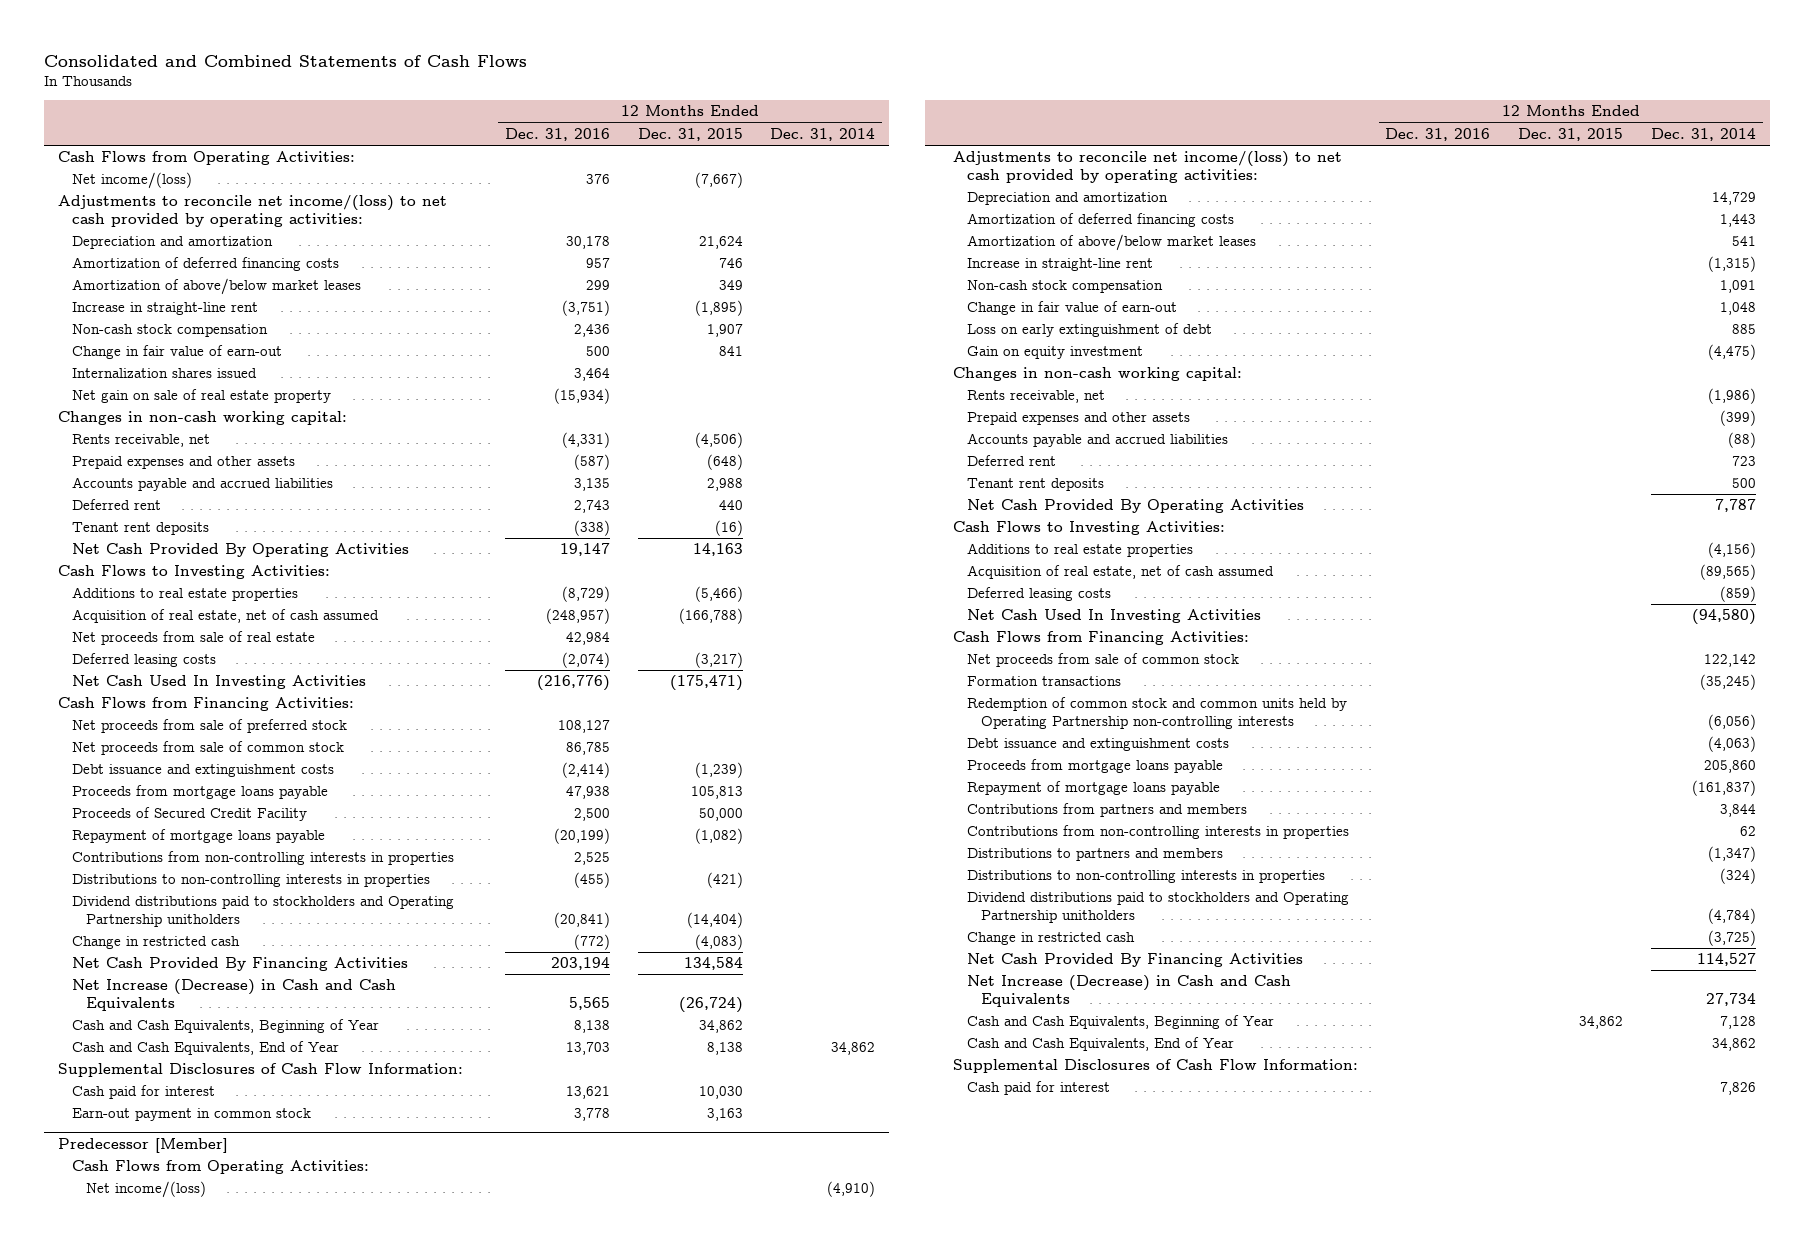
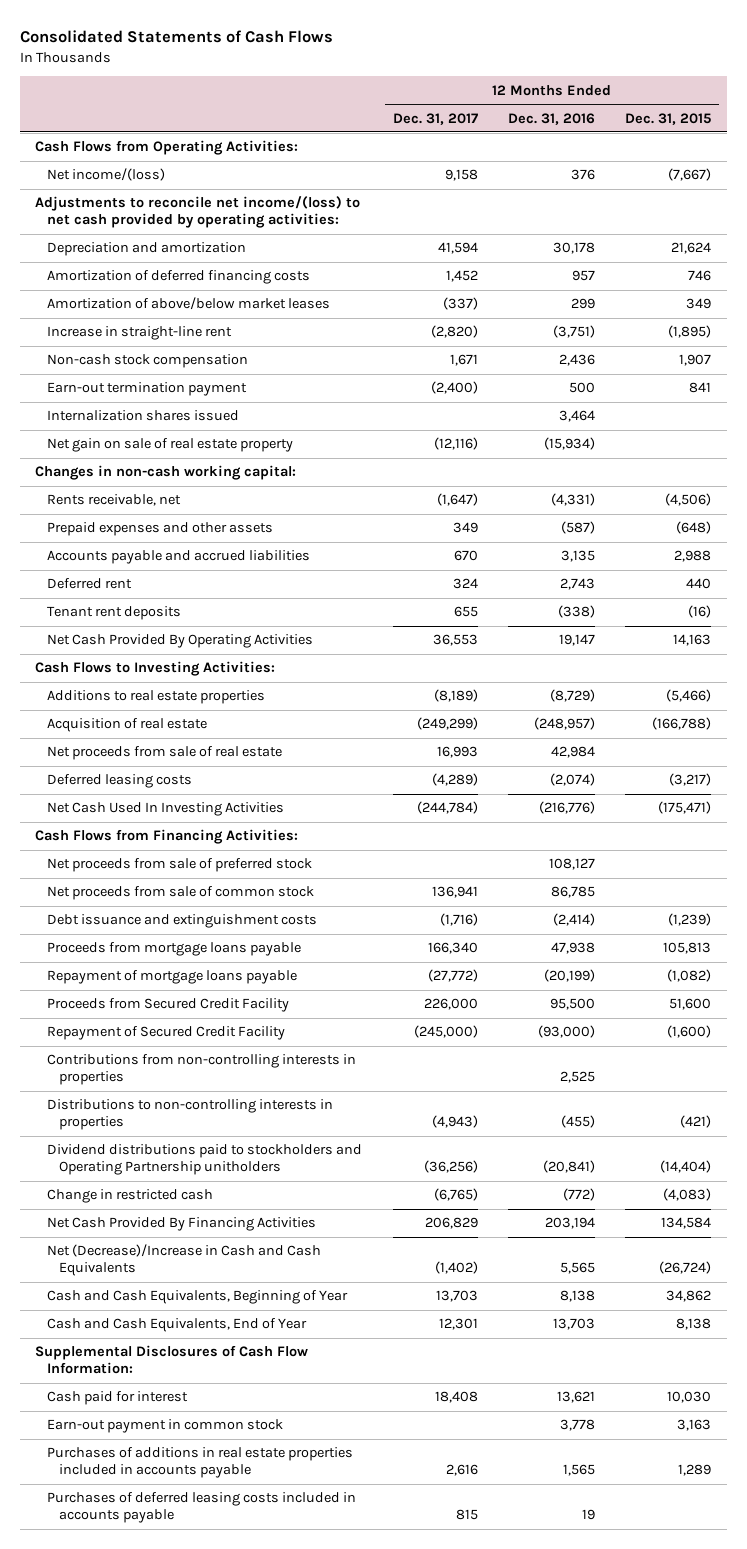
- Consolidated and Combined Statements of Cash Flows
+ Consolidated Statements of Cash Flows
- | 12 Months Ended Dec. 31, 2016 | 12 Months Ended Dec. 31, 2015 | 12 Months Ended Dec. 31, 2014
+ | 12 Months Ended Dec. 31, 2017 | 12 Months Ended Dec. 31, 2016 | 12 Months Ended Dec. 31, 2015
- Change in fair value of earn-out | 500 | 841 |
+ Earn-out termination payment | (2,400) | 500 | 841
- Acquisition of real estate, net of cash assumed | (248,957) | (166,788) |
+ Acquisition of real estate | (249,299) | (248,957) | (166,788)
- Proceeds of Secured Credit Facility | 2,500 | 50,000 |
+ Proceeds from Secured Credit Facility | 226,000 | 95,500 | 51,600
+ Repayment of Secured Credit Facility | (245,000) | (93,000) | (1,600)
- Net Increase (Decrease) in Cash and Cash Equivalents | 5,565 | (26,724) |
+ Net (Decrease)/Increase in Cash and Cash Equivalents | (1,402) | 5,565 | (26,724)
- Predecessor [Member]
- Cash Flows from Operating Activities:
- Net income/(loss) | | | (4,910)
- Adjustments to reconcile net income/(loss) to net cash provided by operating activities:
- Depreciation and amortization | | | 14,729
- Amortization of deferred financing costs | | | 1,443
- Amortization of above/below market leases | | | 541
- Increase in straight-line rent | | | (1,315)
- Non-cash stock compensation | | | 1,091
- Change in fair value of earn-out | | | 1,048
- Loss on early extinguishment of debt | | | 885
- Gain on equity investment | | | (4,475)
- Changes in non-cash working capital:
- Rents receivable, net | | | (1,986)
- Prepaid expenses and other assets | | | (399)
- Accounts payable and accrued liabilities | | | (88)
- Deferred rent | | | 723
- Tenant rent deposits | | | 500
- Net Cash Provided By Operating Activities | | | 7,787
- Cash Flows to Investing Activities:
- Additions to real estate properties | | | (4,156)
- Acquisition of real estate, net of cash assumed | | | (89,565)
- Deferred leasing costs | | | (859)
- Net Cash Used In Investing Activities | | | (94,580)
- Cash Flows from Financing Activities:
- Net proceeds from sale of common stock | | | 122,142
- Formation transactions | | | (35,245)
- Redemption of common stock and common units held by Operating Partnership non-controlling interests | | | (6,056)
- Debt issuance and extinguishment costs | | | (4,063)
- Proceeds from mortgage loans payable | | | 205,860
- Repayment of mortgage loans payable | | | (161,837)
- Contributions from partners and members | | | 3,844
- Contributions from non-controlling interests in properties | | | 62
- Distributions to partners and members | | | (1,347)
- Distributions to non-controlling interests in properties | | | (324)
- Dividend distributions paid to stockholders and Operating Partnership unitholders | | | (4,784)
- Change in restricted cash | | | (3,725)
- Net Cash Provided By Financing Activities | | | 114,527
- Net Increase (Decrease) in Cash and Cash Equivalents | | | 27,734
- Cash and Cash Equivalents, Beginning of Year | | 34,862 | 7,128
- Cash and Cash Equivalents, End of Year | | | 34,862
- Supplemental Disclosures of Cash Flow Information:
- Cash paid for interest | | | 7,826
+ Purchases of additions in real estate properties included in accounts payable | 2,616 | 1,565 | 1,289
+ Purchases of deferred leasing costs included in accounts payable | 815 | 19 |

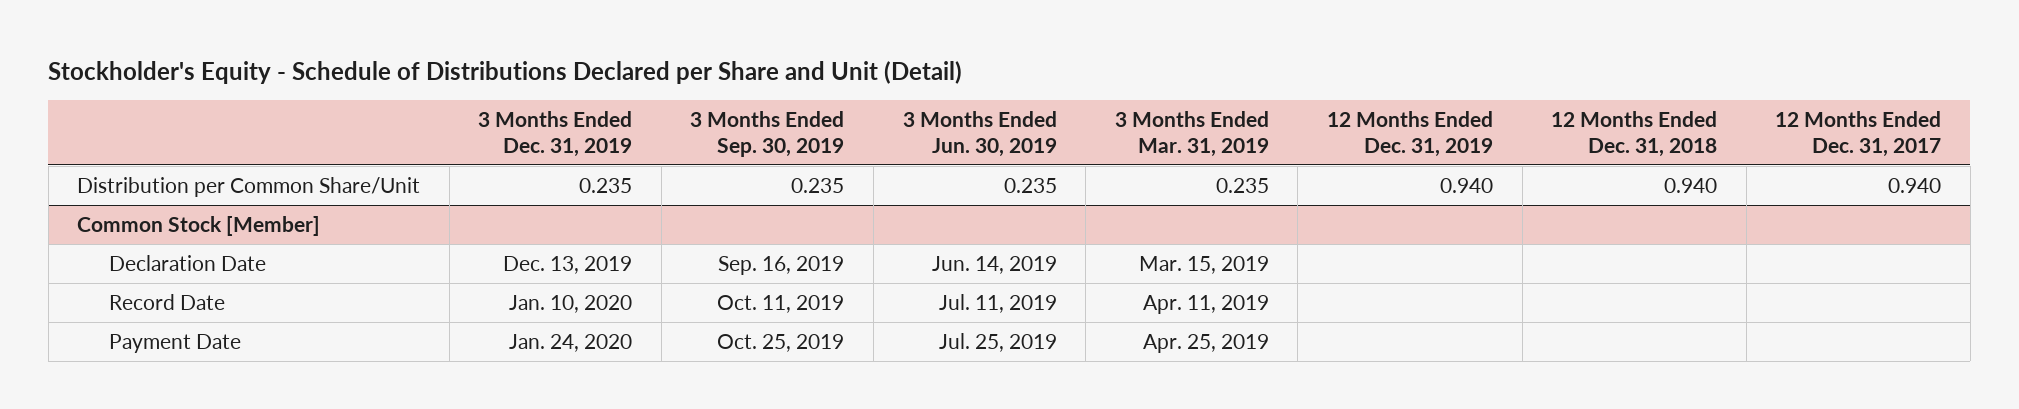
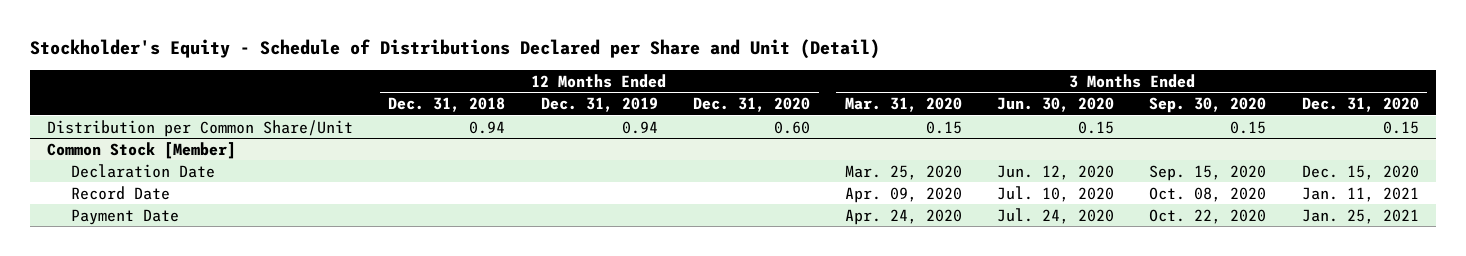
- | 3 Months Ended Dec. 31, 2019 | 3 Months Ended Sep. 30, 2019 | 3 Months Ended Jun. 30, 2019 | 3 Months Ended Mar. 31, 2019 | 12 Months Ended Dec. 31, 2019 | 12 Months Ended Dec. 31, 2018 | 12 Months Ended Dec. 31, 2017
+ | 12 Months Ended Dec. 31, 2018 | 12 Months Ended Dec. 31, 2019 | 12 Months Ended Dec. 31, 2020 | 3 Months Ended Mar. 31, 2020 | 3 Months Ended Jun. 30, 2020 | 3 Months Ended Sep. 30, 2020 | 3 Months Ended Dec. 31, 2020
- Distribution per Common Share/Unit | 0.235 | 0.235 | 0.235 | 0.235 | 0.940 | 0.940 | 0.940
+ Distribution per Common Share/Unit | 0.94 | 0.94 | 0.60 | 0.15 | 0.15 | 0.15 | 0.15

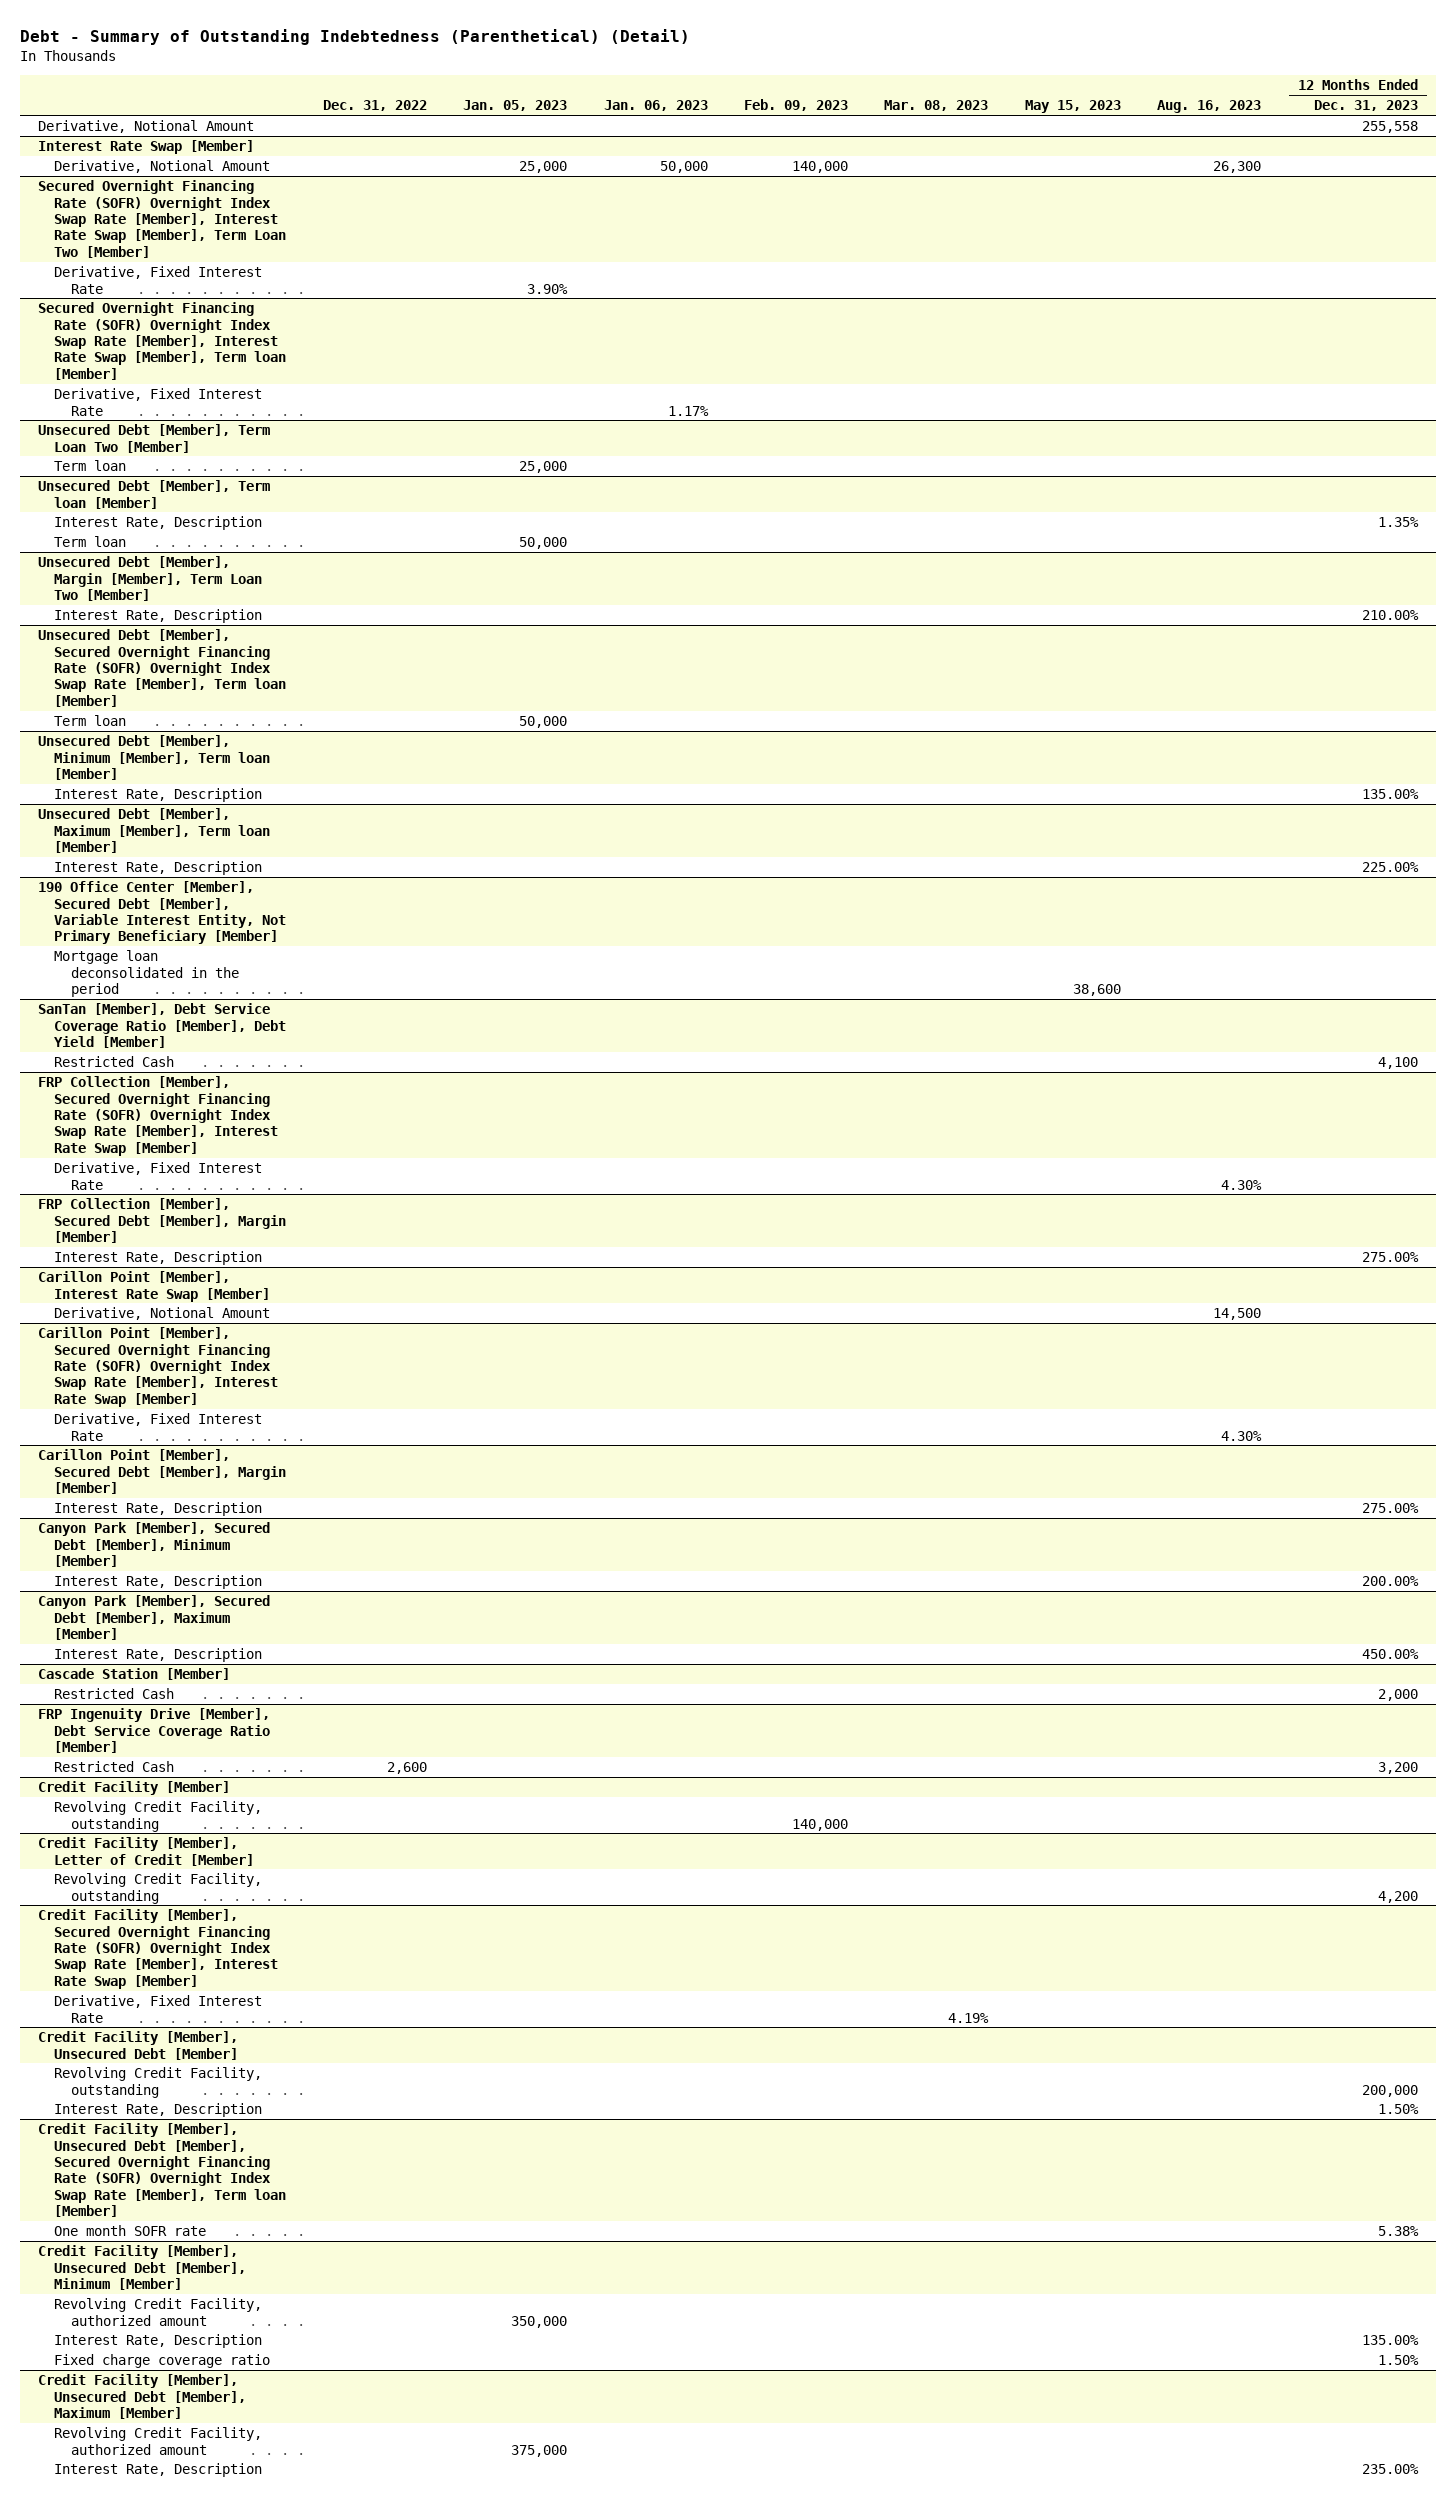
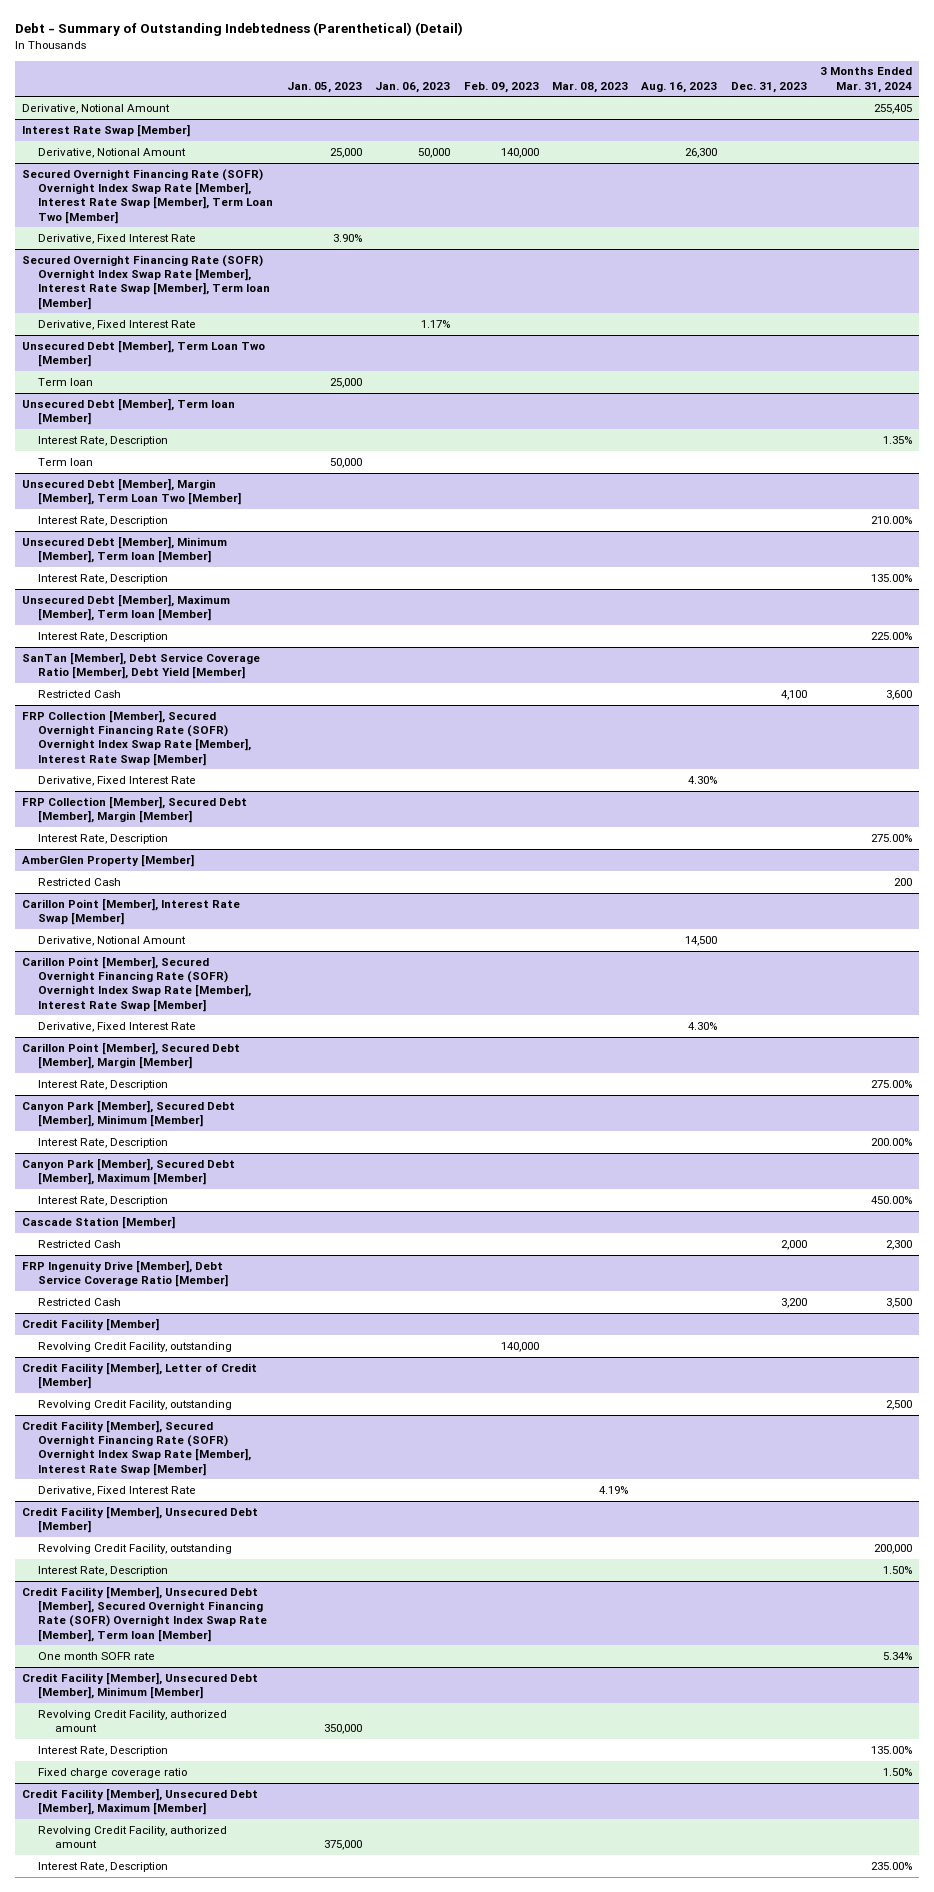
- | Dec. 31, 2022 | Jan. 05, 2023 | Jan. 06, 2023 | Feb. 09, 2023 | Mar. 08, 2023 | May 15, 2023 | Aug. 16, 2023 | 12 Months Ended Dec. 31, 2023
+ | Jan. 05, 2023 | Jan. 06, 2023 | Feb. 09, 2023 | Mar. 08, 2023 | Aug. 16, 2023 | Dec. 31, 2023 | 3 Months Ended Mar. 31, 2024
- Unsecured Debt [Member], Secured Overnight Financing Rate (SOFR) Overnight Index Swap Rate [Member], Term loan [Member]
- Term loan | | 50,000 | | | | | |
- 190 Office Center [Member], Secured Debt [Member], Variable Interest Entity, Not Primary Beneficiary [Member]
- Mortgage loan deconsolidated in the period | | | | | | 38,600 | |
+ AmberGlen Property [Member]
+ Restricted Cash | | | | | | | 200

